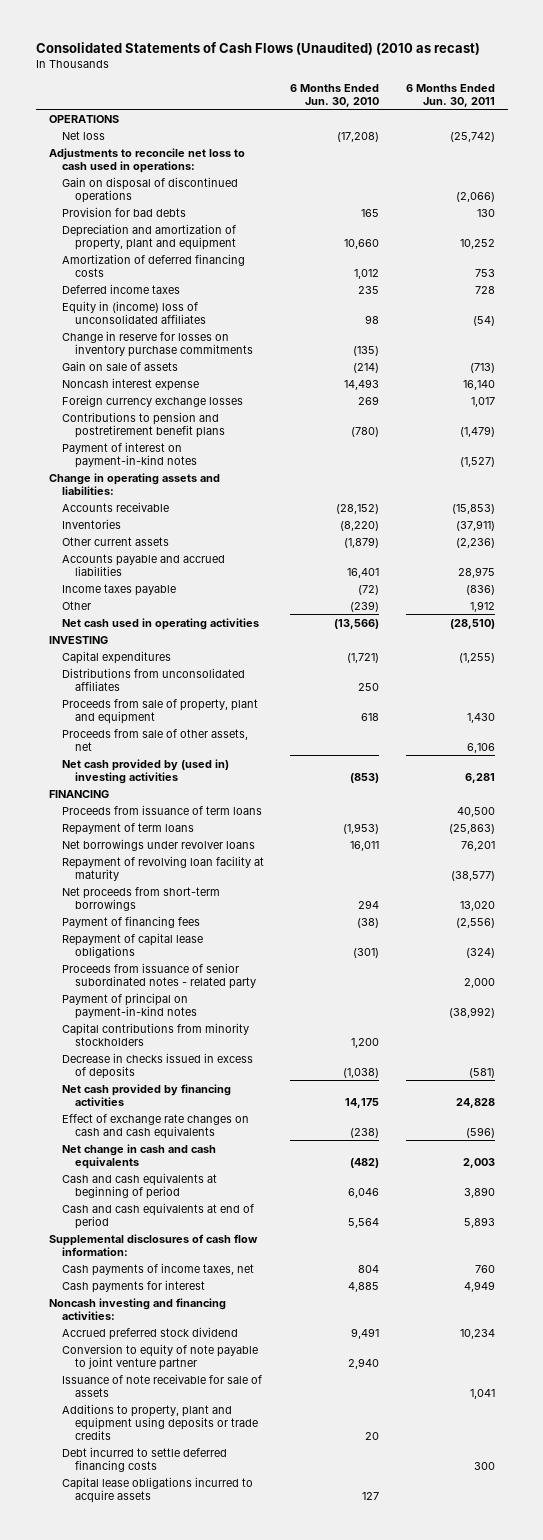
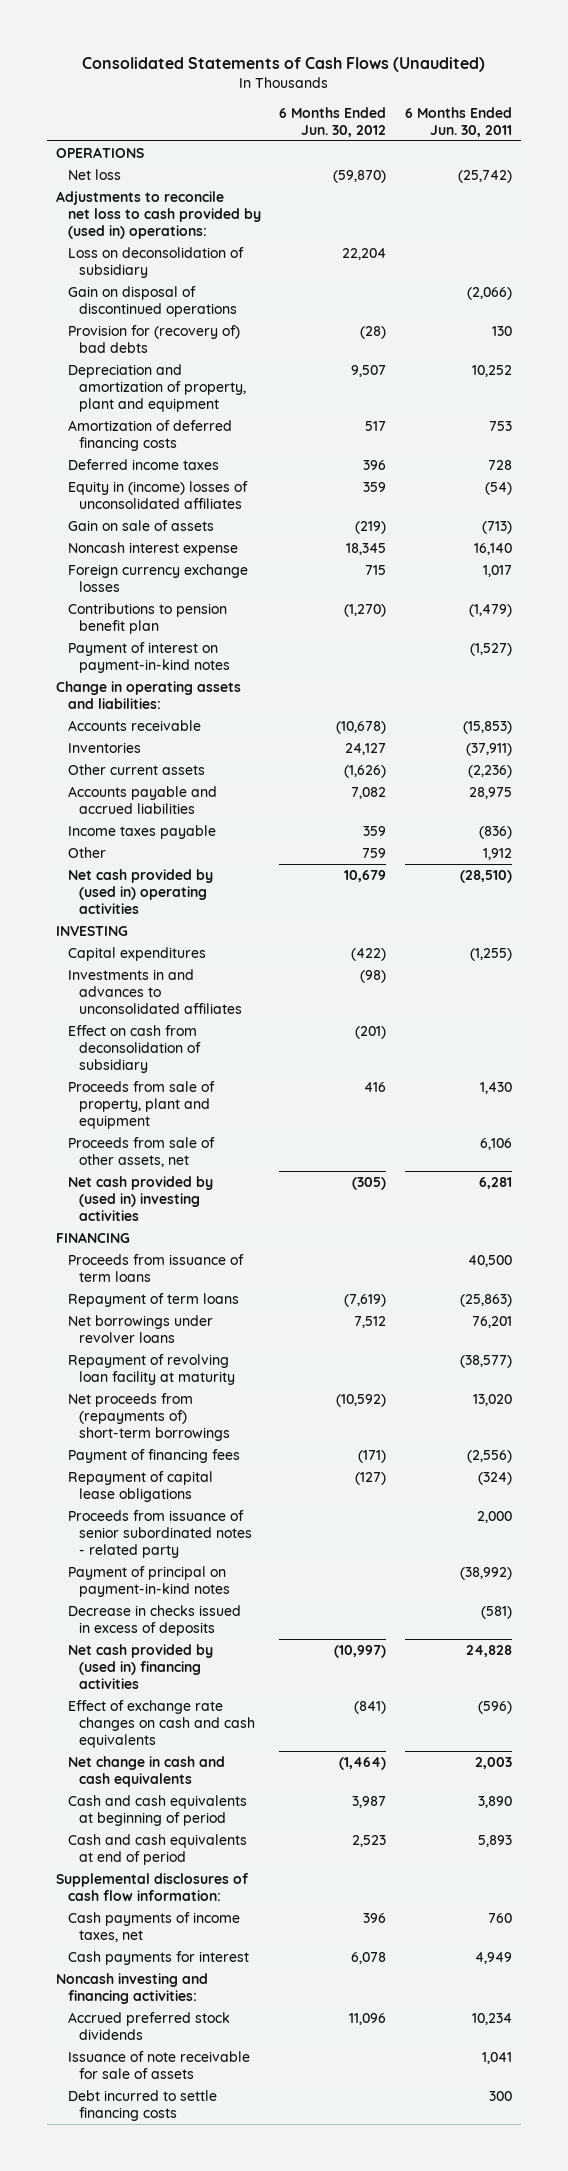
- Consolidated Statements of Cash Flows (Unaudited) (2010 as recast)
+ Consolidated Statements of Cash Flows (Unaudited)
- | 6 Months Ended Jun. 30, 2010 | 6 Months Ended Jun. 30, 2011
+ | 6 Months Ended Jun. 30, 2012 | 6 Months Ended Jun. 30, 2011
- Adjustments to reconcile net loss to cash used in operations:
+ Adjustments to reconcile net loss to cash provided by (used in) operations:
+ Loss on deconsolidation of subsidiary | 22,204 |
- Provision for bad debts | 165 | 130
+ Provision for (recovery of) bad debts | (28) | 130
- Equity in (income) loss of unconsolidated affiliates | 98 | (54)
- Change in reserve for losses on inventory purchase commitments | (135) |
+ Equity in (income) losses of unconsolidated affiliates | 359 | (54)
- Contributions to pension and postretirement benefit plans | (780) | (1,479)
+ Contributions to pension benefit plan | (1,270) | (1,479)
- Net cash used in operating activities | (13,566) | (28,510)
+ Net cash provided by (used in) operating activities | 10,679 | (28,510)
- Distributions from unconsolidated affiliates | 250 |
+ Investments in and advances to unconsolidated affiliates | (98) |
+ Effect on cash from deconsolidation of subsidiary | (201) |
- Net proceeds from short-term borrowings | 294 | 13,020
+ Net proceeds from (repayments of) short-term borrowings | (10,592) | 13,020
- Capital contributions from minority stockholders | 1,200 |
- Net cash provided by financing activities | 14,175 | 24,828
+ Net cash provided by (used in) financing activities | (10,997) | 24,828
- Accrued preferred stock dividend | 9,491 | 10,234
- Conversion to equity of note payable to joint venture partner | 2,940 |
+ Accrued preferred stock dividends | 11,096 | 10,234
- Additions to property, plant and equipment using deposits or trade credits | 20 |
- Debt incurred to settle deferred financing costs | | 300
- Capital lease obligations incurred to acquire assets | 127 |
+ Debt incurred to settle financing costs | | 300

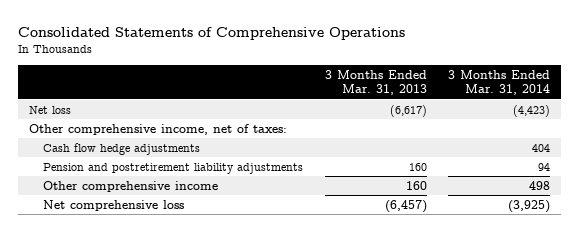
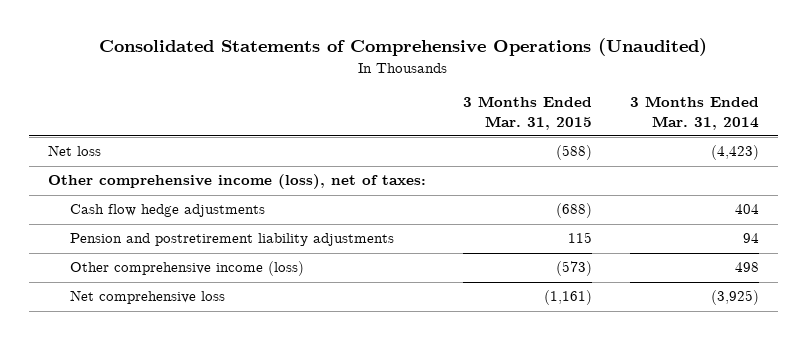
- Consolidated Statements of Comprehensive Operations
+ Consolidated Statements of Comprehensive Operations (Unaudited)
- | 3 Months Ended Mar. 31, 2013 | 3 Months Ended Mar. 31, 2014
+ | 3 Months Ended Mar. 31, 2015 | 3 Months Ended Mar. 31, 2014
- Other comprehensive income, net of taxes:
+ Other comprehensive income (loss), net of taxes:
- Other comprehensive income | 160 | 498
+ Other comprehensive income (loss) | (573) | 498

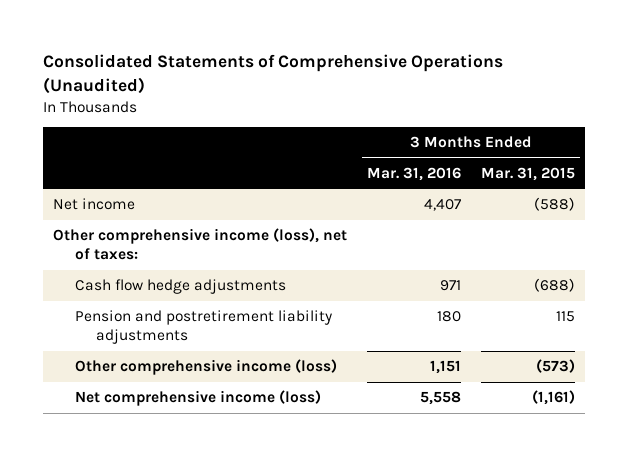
- | 3 Months Ended Mar. 31, 2015 | 3 Months Ended Mar. 31, 2014
+ | 3 Months Ended Mar. 31, 2016 | 3 Months Ended Mar. 31, 2015
- Net loss | (588) | (4,423)
+ Net income | 4,407 | (588)
- Net comprehensive loss | (1,161) | (3,925)
+ Net comprehensive income (loss) | 5,558 | (1,161)

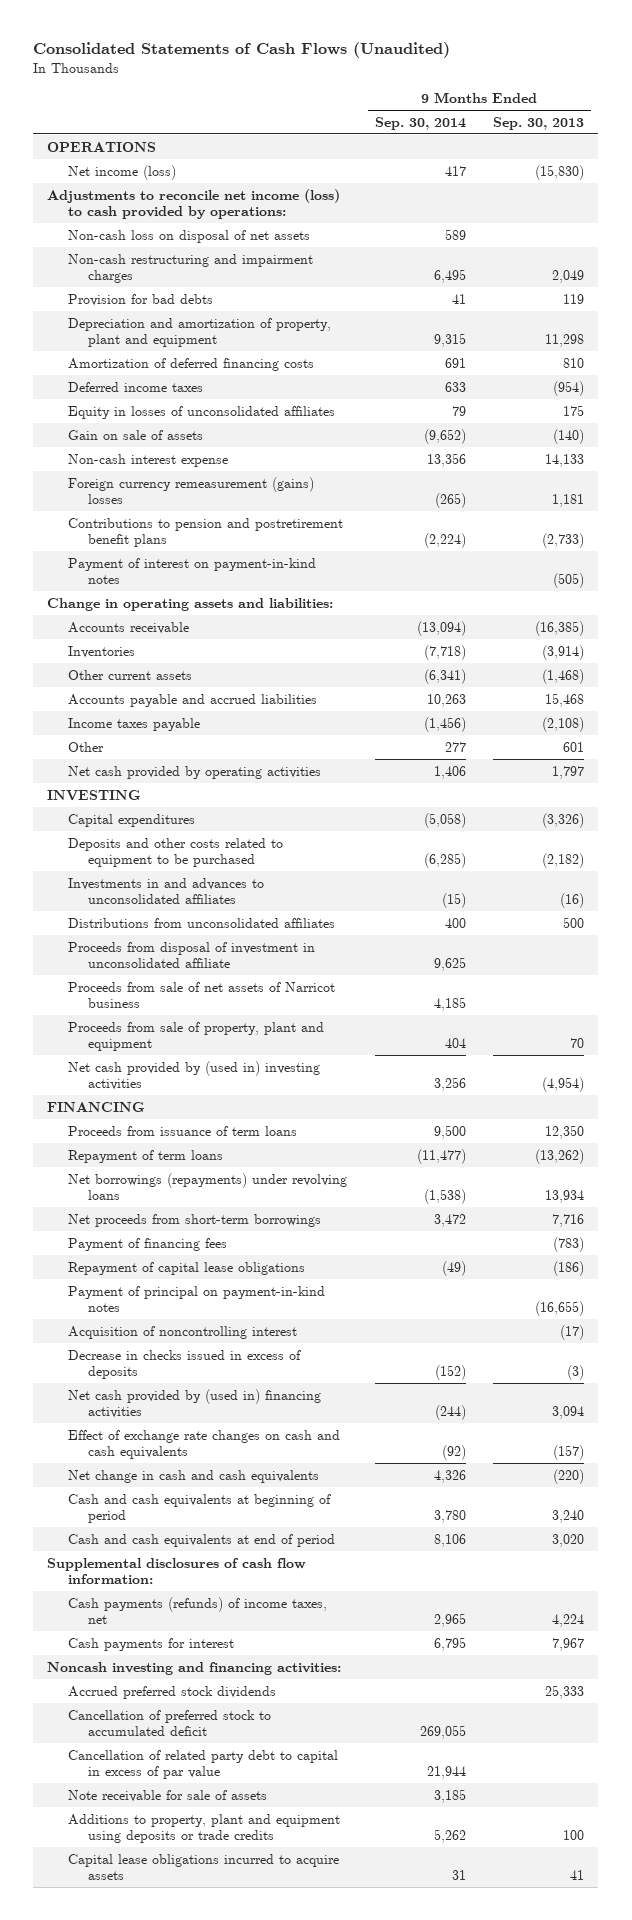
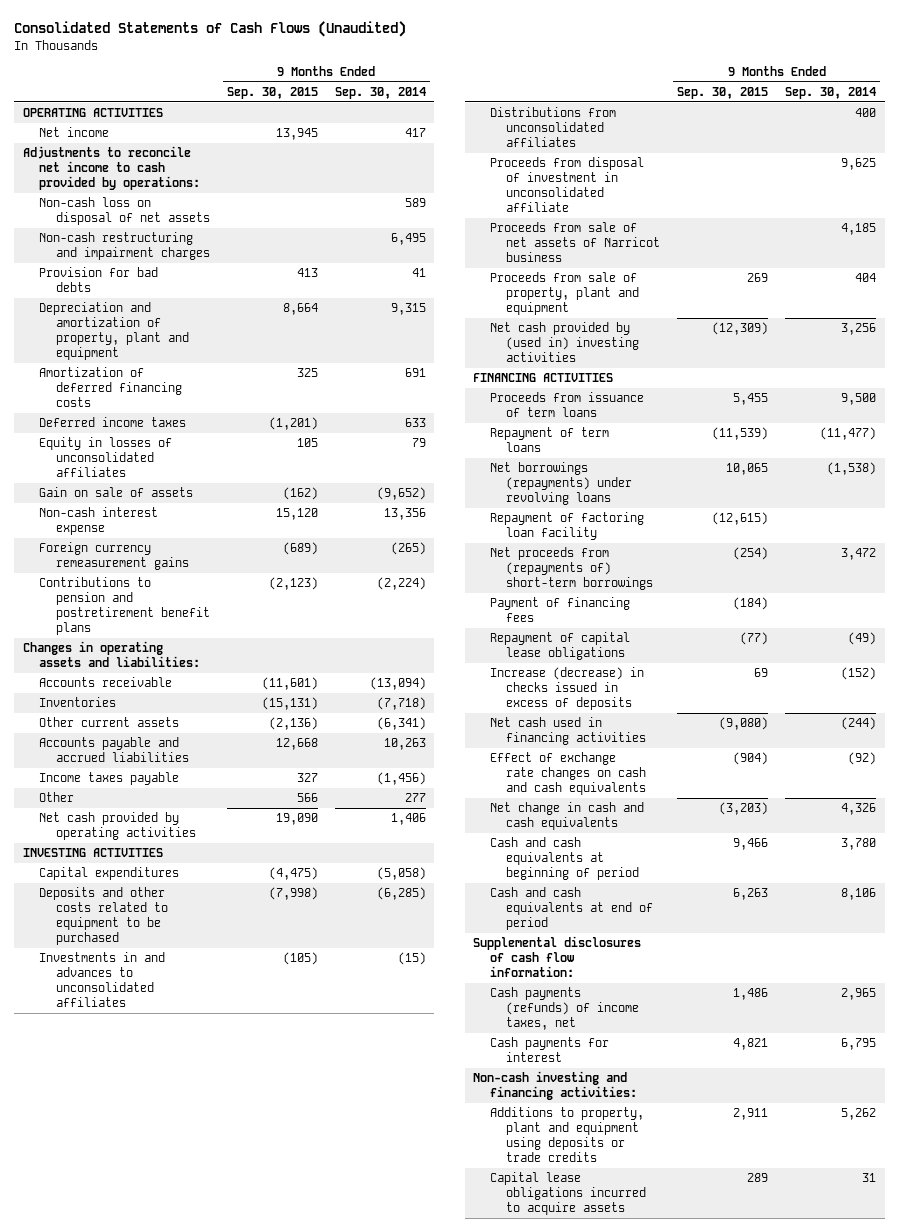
- | 9 Months Ended Sep. 30, 2014 | 9 Months Ended Sep. 30, 2013
+ | 9 Months Ended Sep. 30, 2015 | 9 Months Ended Sep. 30, 2014
- OPERATIONS
- Net income (loss) | 417 | (15,830)
- Adjustments to reconcile net income (loss) to cash provided by operations:
+ OPERATING ACTIVITIES
+ Net income | 13,945 | 417
+ Adjustments to reconcile net income to cash provided by operations:
- Foreign currency remeasurement (gains) losses | (265) | 1,181
+ Foreign currency remeasurement gains | (689) | (265)
- Payment of interest on payment-in-kind notes | | (505)
- Change in operating assets and liabilities:
+ Changes in operating assets and liabilities:
- INVESTING
+ INVESTING ACTIVITIES
- FINANCING
+ FINANCING ACTIVITIES
- Net proceeds from short-term borrowings | 3,472 | 7,716
+ Repayment of factoring loan facility | (12,615) |
+ Net proceeds from (repayments of) short-term borrowings | (254) | 3,472
- Payment of principal on payment-in-kind notes | | (16,655)
- Acquisition of noncontrolling interest | | (17)
- Decrease in checks issued in excess of deposits | (152) | (3)
- Net cash provided by (used in) financing activities | (244) | 3,094
+ Increase (decrease) in checks issued in excess of deposits | 69 | (152)
+ Net cash used in financing activities | (9,080) | (244)
- Noncash investing and financing activities:
- Accrued preferred stock dividends | | 25,333
- Cancellation of preferred stock to accumulated deficit | 269,055 |
- Cancellation of related party debt to capital in excess of par value | 21,944 |
- Note receivable for sale of assets | 3,185 |
+ Non-cash investing and financing activities:

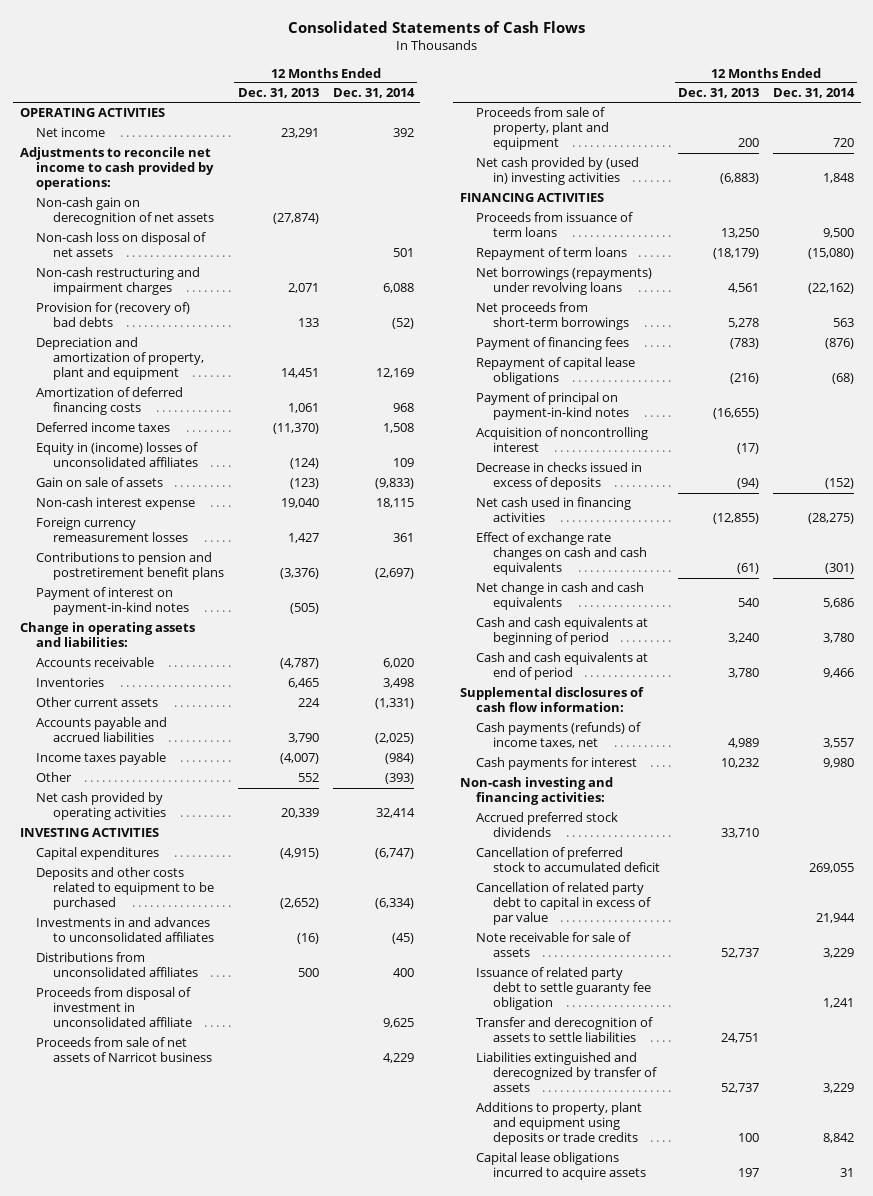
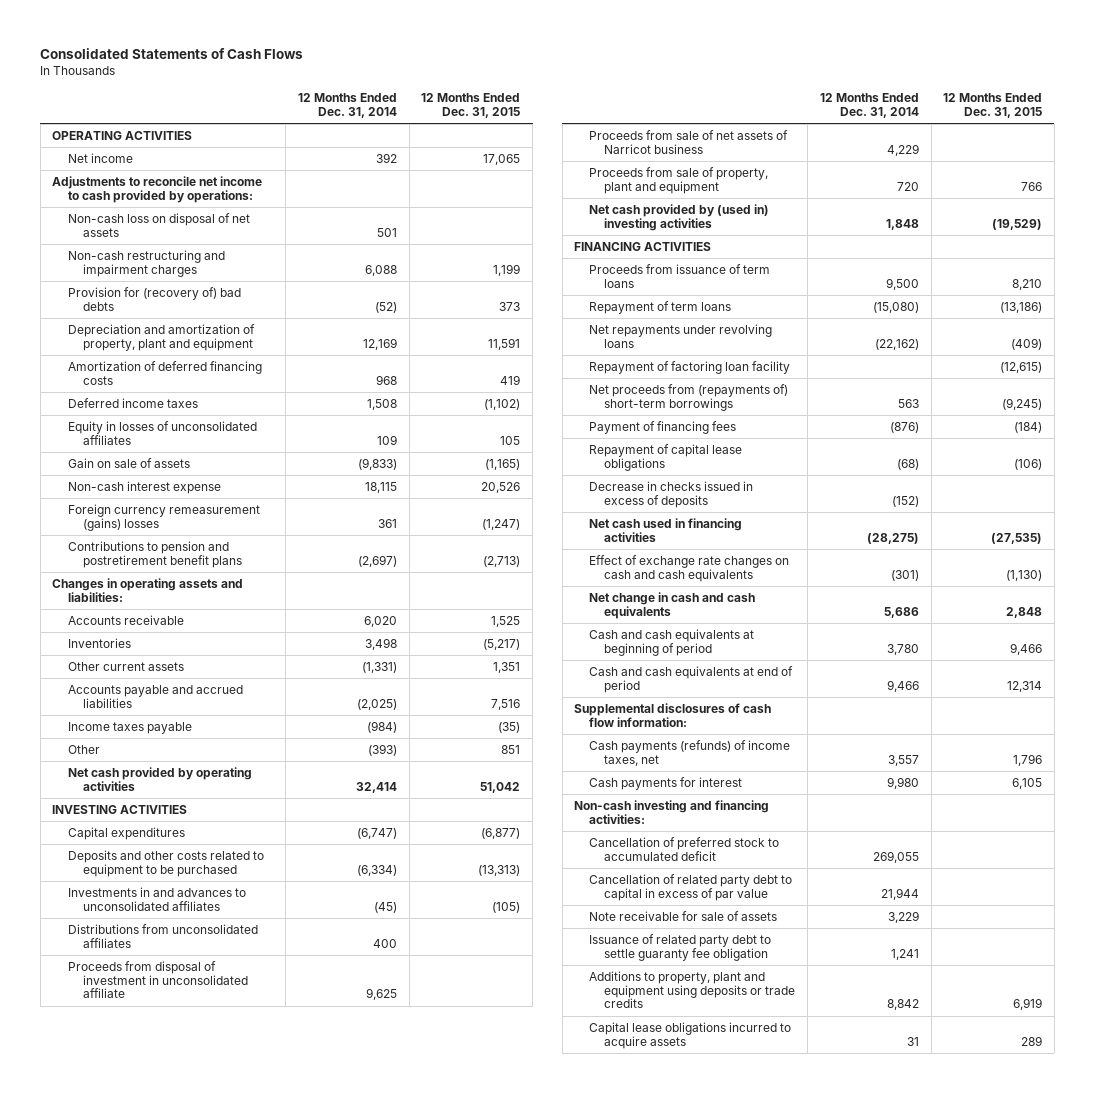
- | 12 Months Ended Dec. 31, 2013 | 12 Months Ended Dec. 31, 2014
+ | 12 Months Ended Dec. 31, 2014 | 12 Months Ended Dec. 31, 2015
- Non-cash gain on derecognition of net assets | (27,874) |
- Equity in (income) losses of unconsolidated affiliates | (124) | 109
+ Equity in losses of unconsolidated affiliates | 109 | 105
- Foreign currency remeasurement losses | 1,427 | 361
+ Foreign currency remeasurement (gains) losses | 361 | (1,247)
- Payment of interest on payment-in-kind notes | (505) |
- Change in operating assets and liabilities:
+ Changes in operating assets and liabilities:
- Net borrowings (repayments) under revolving loans | 4,561 | (22,162)
- Net proceeds from short-term borrowings | 5,278 | 563
+ Net repayments under revolving loans | (22,162) | (409)
+ Repayment of factoring loan facility | | (12,615)
+ Net proceeds from (repayments of) short-term borrowings | 563 | (9,245)
- Payment of principal on payment-in-kind notes | (16,655) |
- Acquisition of noncontrolling interest | (17) |
- Accrued preferred stock dividends | 33,710 |
- Transfer and derecognition of assets to settle liabilities | 24,751 |
- Liabilities extinguished and derecognized by transfer of assets | 52,737 | 3,229

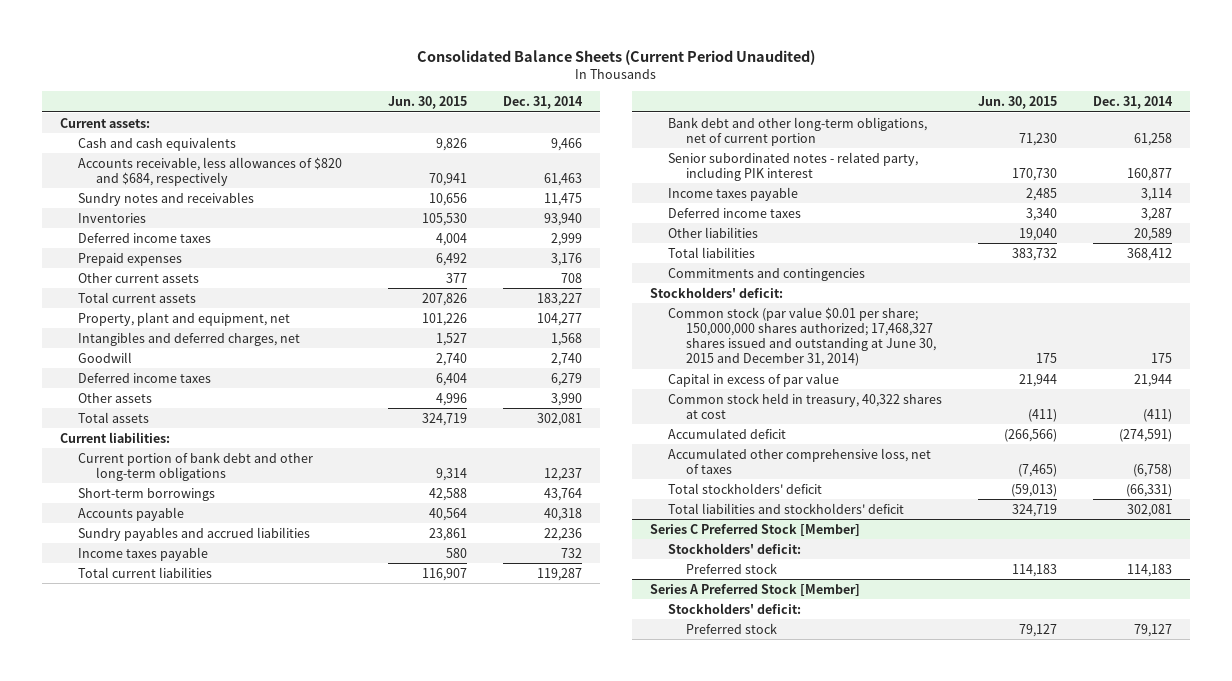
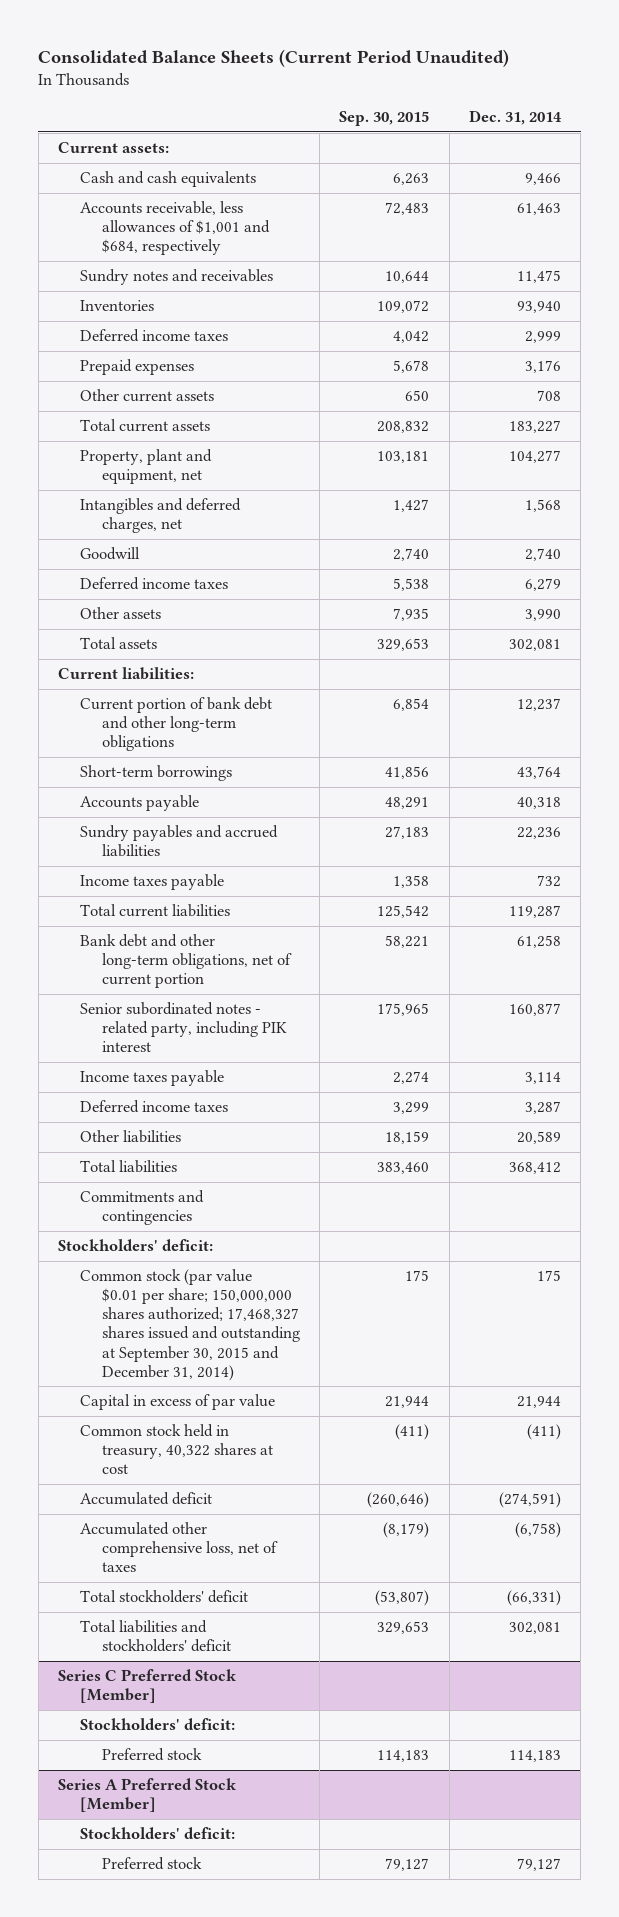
- | Jun. 30, 2015 | Dec. 31, 2014
+ | Sep. 30, 2015 | Dec. 31, 2014
- Accounts receivable, less allowances of $820 and $684, respectively | 70,941 | 61,463
+ Accounts receivable, less allowances of $1,001 and $684, respectively | 72,483 | 61,463
- Common stock (par value $0.01 per share; 150,000,000 shares authorized; 17,468,327 shares issued and outstanding at June 30, 2015 and December 31, 2014) | 175 | 175
+ Common stock (par value $0.01 per share; 150,000,000 shares authorized; 17,468,327 shares issued and outstanding at September 30, 2015 and December 31, 2014) | 175 | 175

